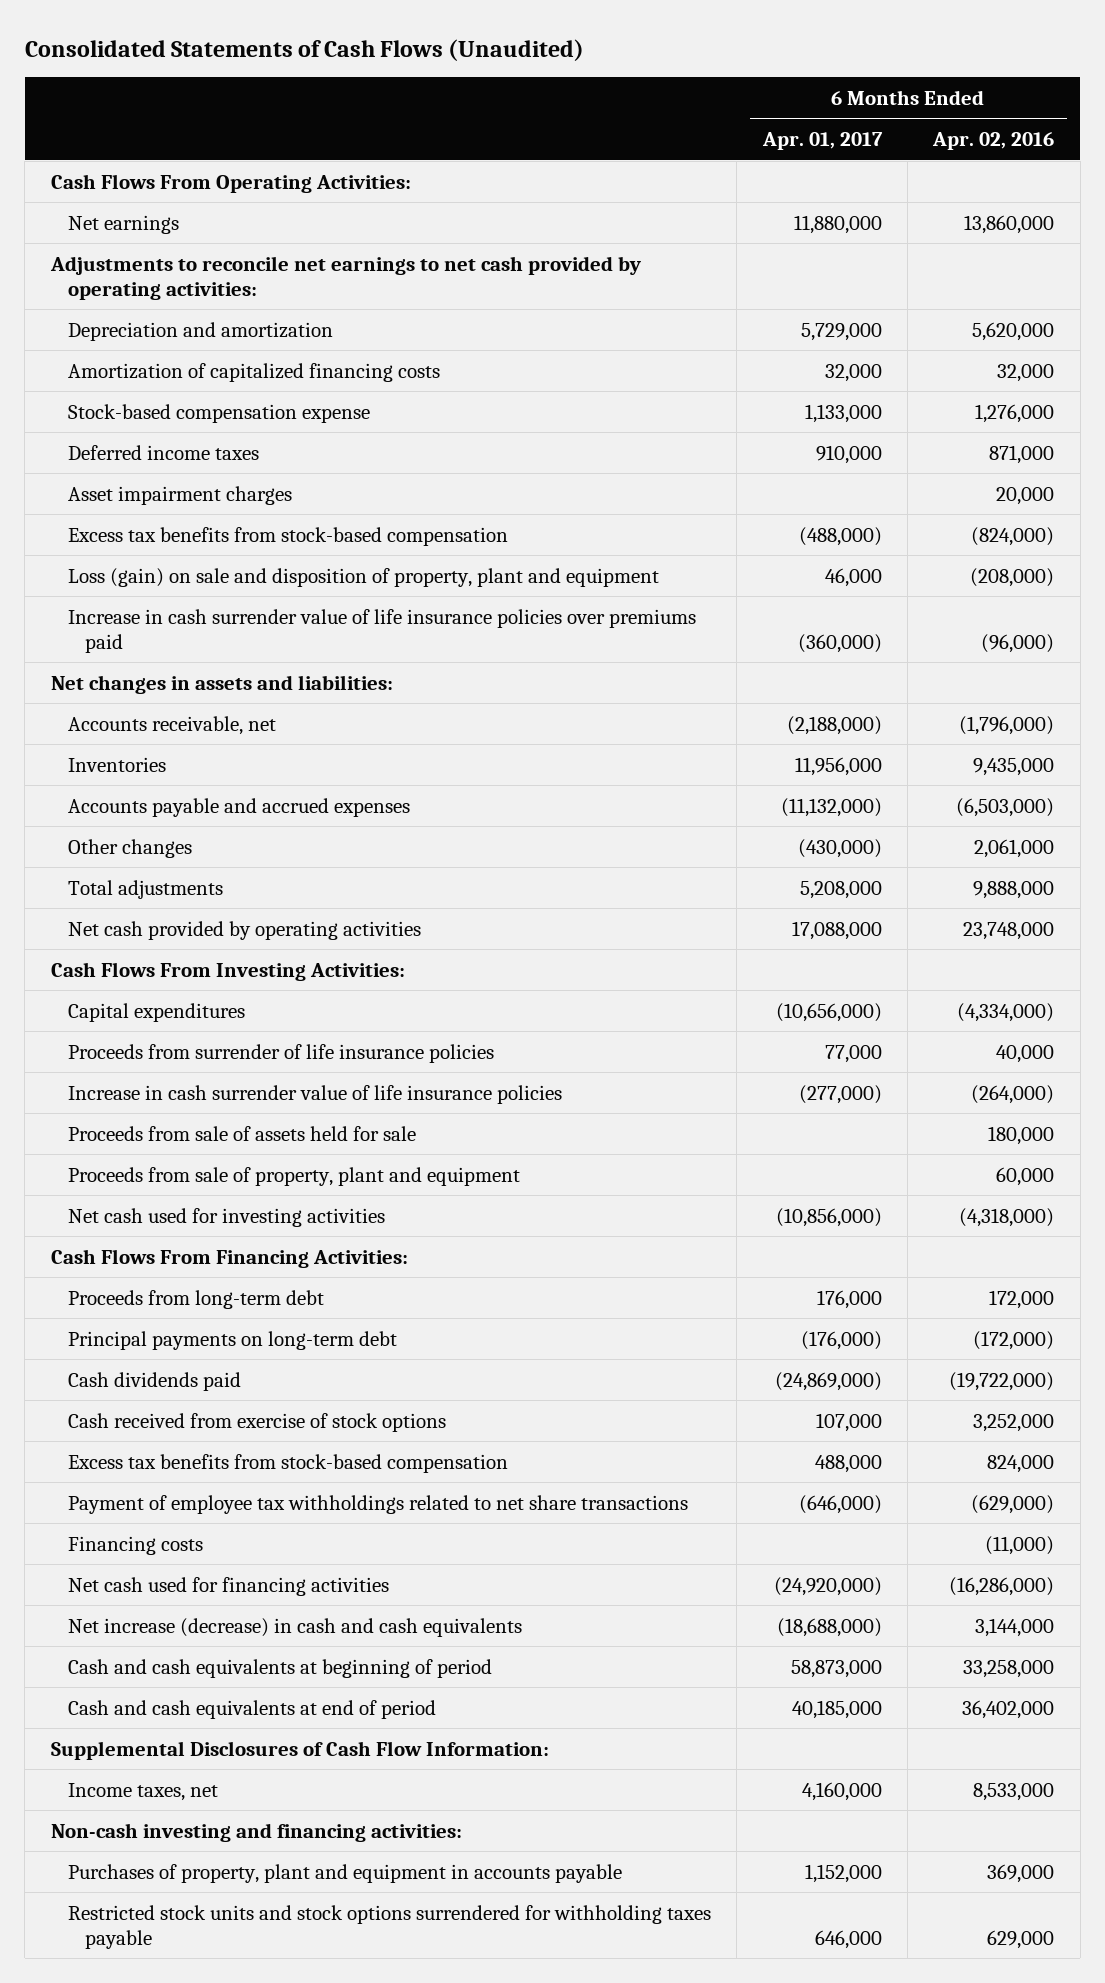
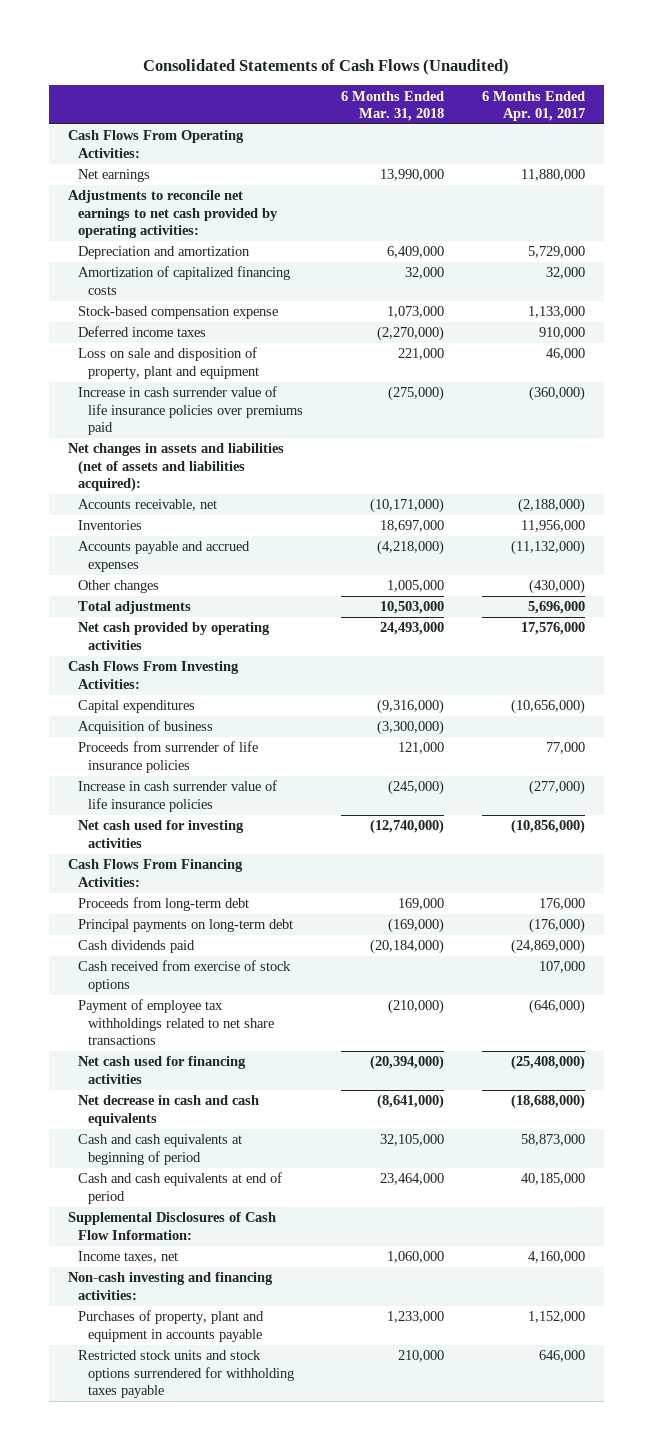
- | 6 Months Ended Apr. 01, 2017 | 6 Months Ended Apr. 02, 2016
+ | 6 Months Ended Mar. 31, 2018 | 6 Months Ended Apr. 01, 2017
- Asset impairment charges | | 20,000
- Excess tax benefits from stock-based compensation | (488,000) | (824,000)
- Loss (gain) on sale and disposition of property, plant and equipment | 46,000 | (208,000)
+ Loss on sale and disposition of property, plant and equipment | 221,000 | 46,000
- Net changes in assets and liabilities:
+ Net changes in assets and liabilities (net of assets and liabilities acquired):
- Total adjustments | 5,208,000 | 9,888,000
- Net cash provided by operating activities | 17,088,000 | 23,748,000
+ Total adjustments | 10,503,000 | 5,696,000
+ Net cash provided by operating activities | 24,493,000 | 17,576,000
+ Acquisition of business | (3,300,000) |
- Proceeds from sale of assets held for sale | | 180,000
- Proceeds from sale of property, plant and equipment | | 60,000
- Excess tax benefits from stock-based compensation | 488,000 | 824,000
- Financing costs | | (11,000)
- Net cash used for financing activities | (24,920,000) | (16,286,000)
- Net increase (decrease) in cash and cash equivalents | (18,688,000) | 3,144,000
+ Net cash used for financing activities | (20,394,000) | (25,408,000)
+ Net decrease in cash and cash equivalents | (8,641,000) | (18,688,000)

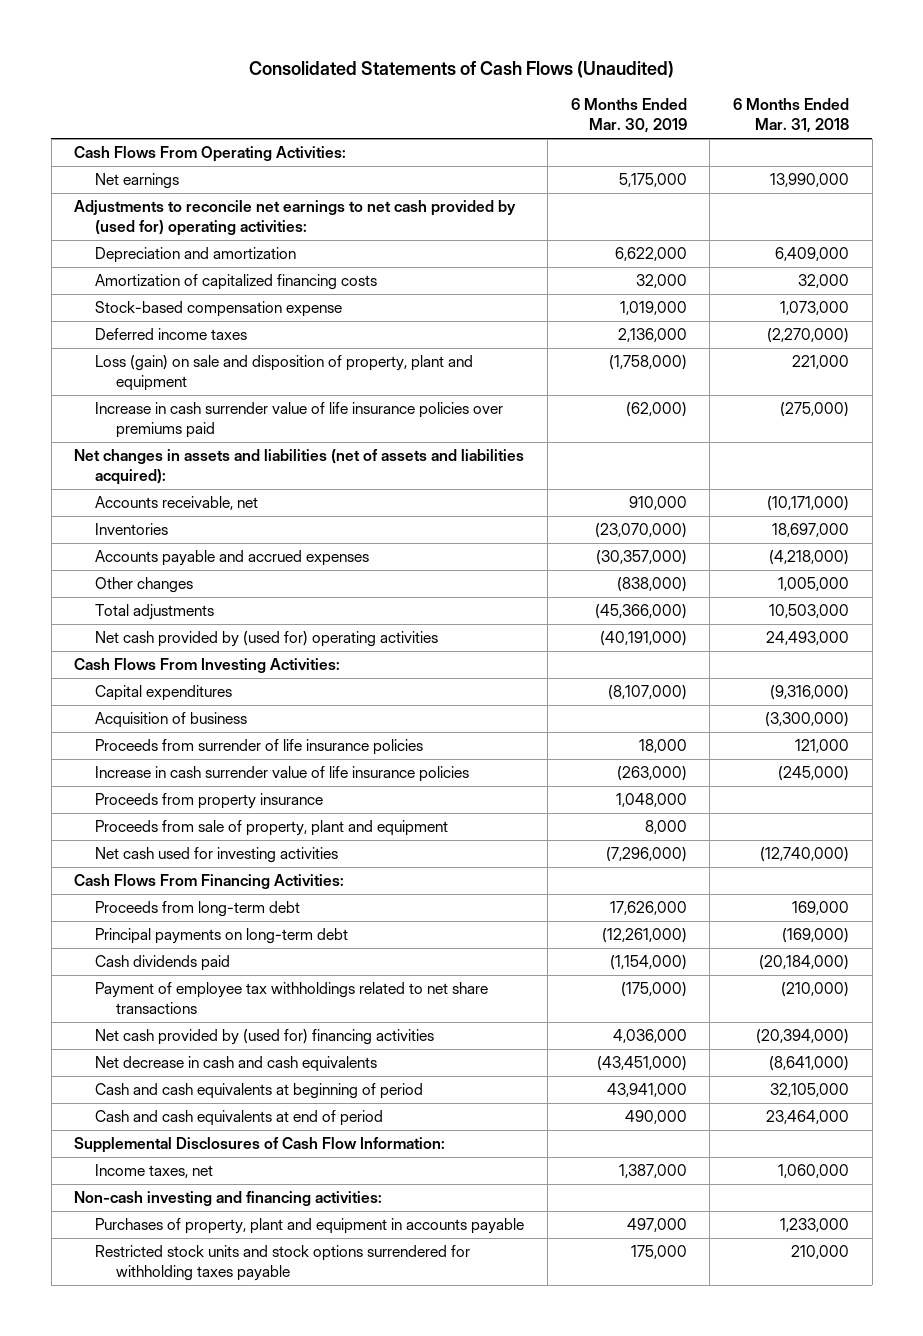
- | 6 Months Ended Mar. 31, 2018 | 6 Months Ended Apr. 01, 2017
+ | 6 Months Ended Mar. 30, 2019 | 6 Months Ended Mar. 31, 2018
- Adjustments to reconcile net earnings to net cash provided by operating activities:
+ Adjustments to reconcile net earnings to net cash provided by (used for) operating activities:
- Loss on sale and disposition of property, plant and equipment | 221,000 | 46,000
+ Loss (gain) on sale and disposition of property, plant and equipment | (1,758,000) | 221,000
- Net cash provided by operating activities | 24,493,000 | 17,576,000
+ Net cash provided by (used for) operating activities | (40,191,000) | 24,493,000
+ Proceeds from property insurance | 1,048,000 |
+ Proceeds from sale of property, plant and equipment | 8,000 |
- Cash received from exercise of stock options | | 107,000
- Net cash used for financing activities | (20,394,000) | (25,408,000)
+ Net cash provided by (used for) financing activities | 4,036,000 | (20,394,000)

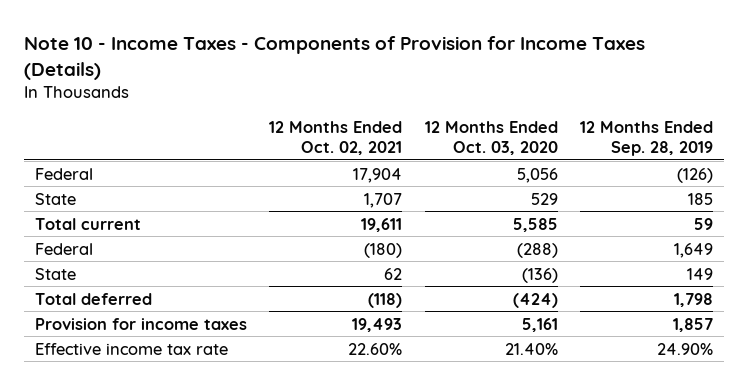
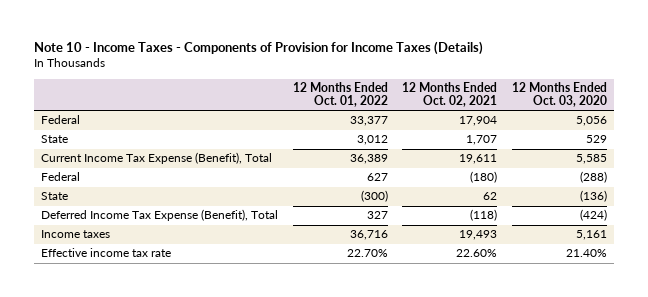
- | 12 Months Ended Oct. 02, 2021 | 12 Months Ended Oct. 03, 2020 | 12 Months Ended Sep. 28, 2019
+ | 12 Months Ended Oct. 01, 2022 | 12 Months Ended Oct. 02, 2021 | 12 Months Ended Oct. 03, 2020
- Total current | 19,611 | 5,585 | 59
+ Current Income Tax Expense (Benefit), Total | 36,389 | 19,611 | 5,585
- Total deferred | (118) | (424) | 1,798
- Provision for income taxes | 19,493 | 5,161 | 1,857
+ Deferred Income Tax Expense (Benefit), Total | 327 | (118) | (424)
+ Income taxes | 36,716 | 19,493 | 5,161

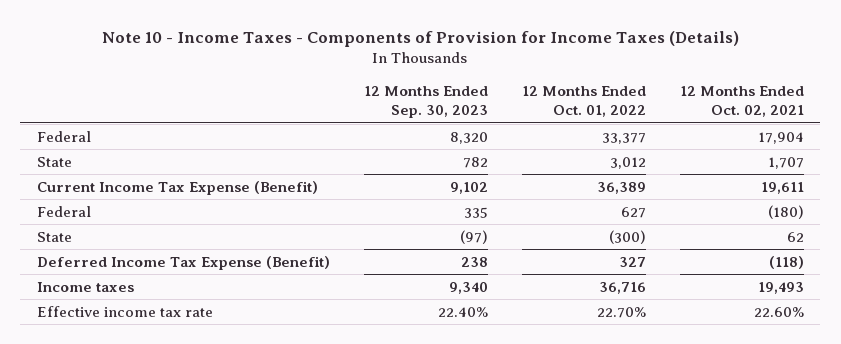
- | 12 Months Ended Oct. 01, 2022 | 12 Months Ended Oct. 02, 2021 | 12 Months Ended Oct. 03, 2020
+ | 12 Months Ended Sep. 30, 2023 | 12 Months Ended Oct. 01, 2022 | 12 Months Ended Oct. 02, 2021
- Current Income Tax Expense (Benefit), Total | 36,389 | 19,611 | 5,585
+ Current Income Tax Expense (Benefit) | 9,102 | 36,389 | 19,611
- Deferred Income Tax Expense (Benefit), Total | 327 | (118) | (424)
+ Deferred Income Tax Expense (Benefit) | 238 | 327 | (118)

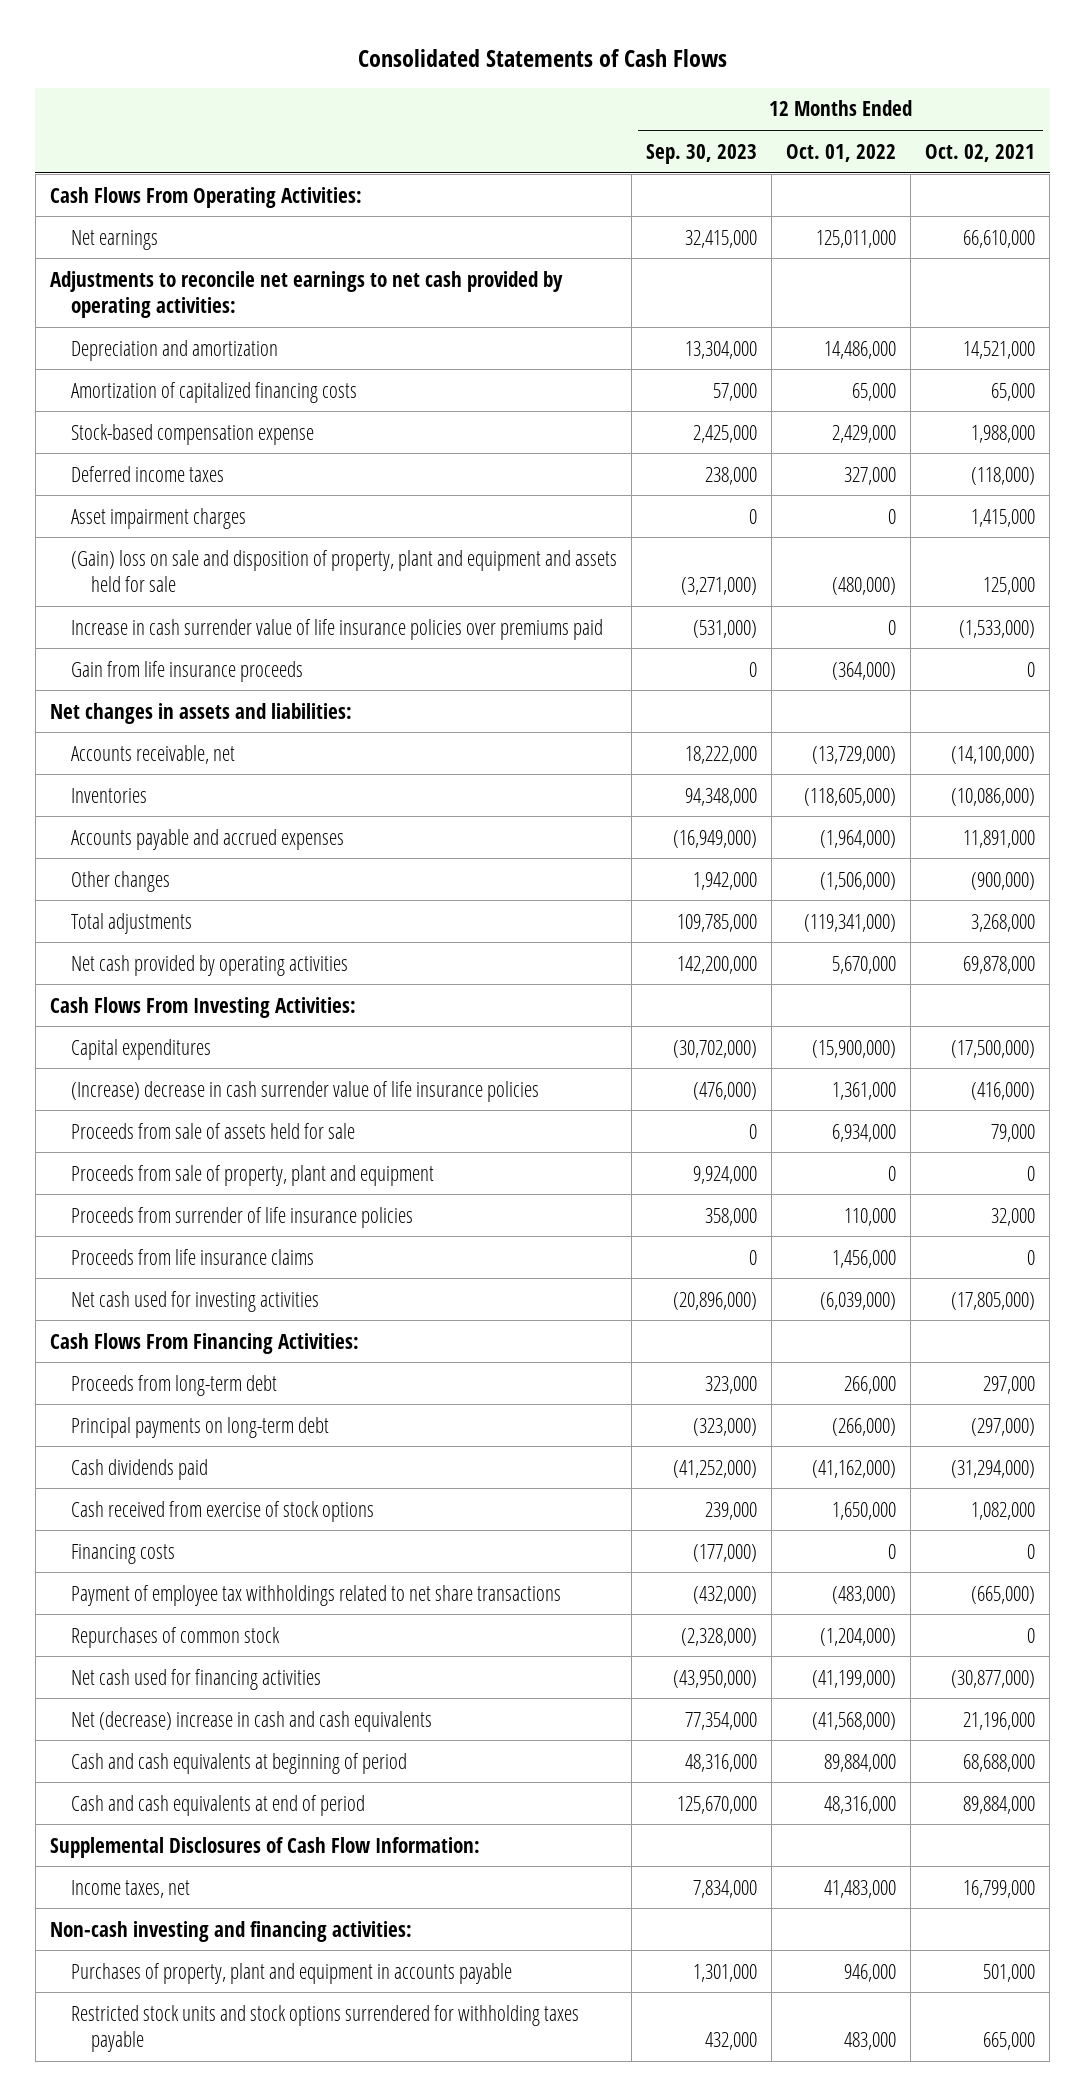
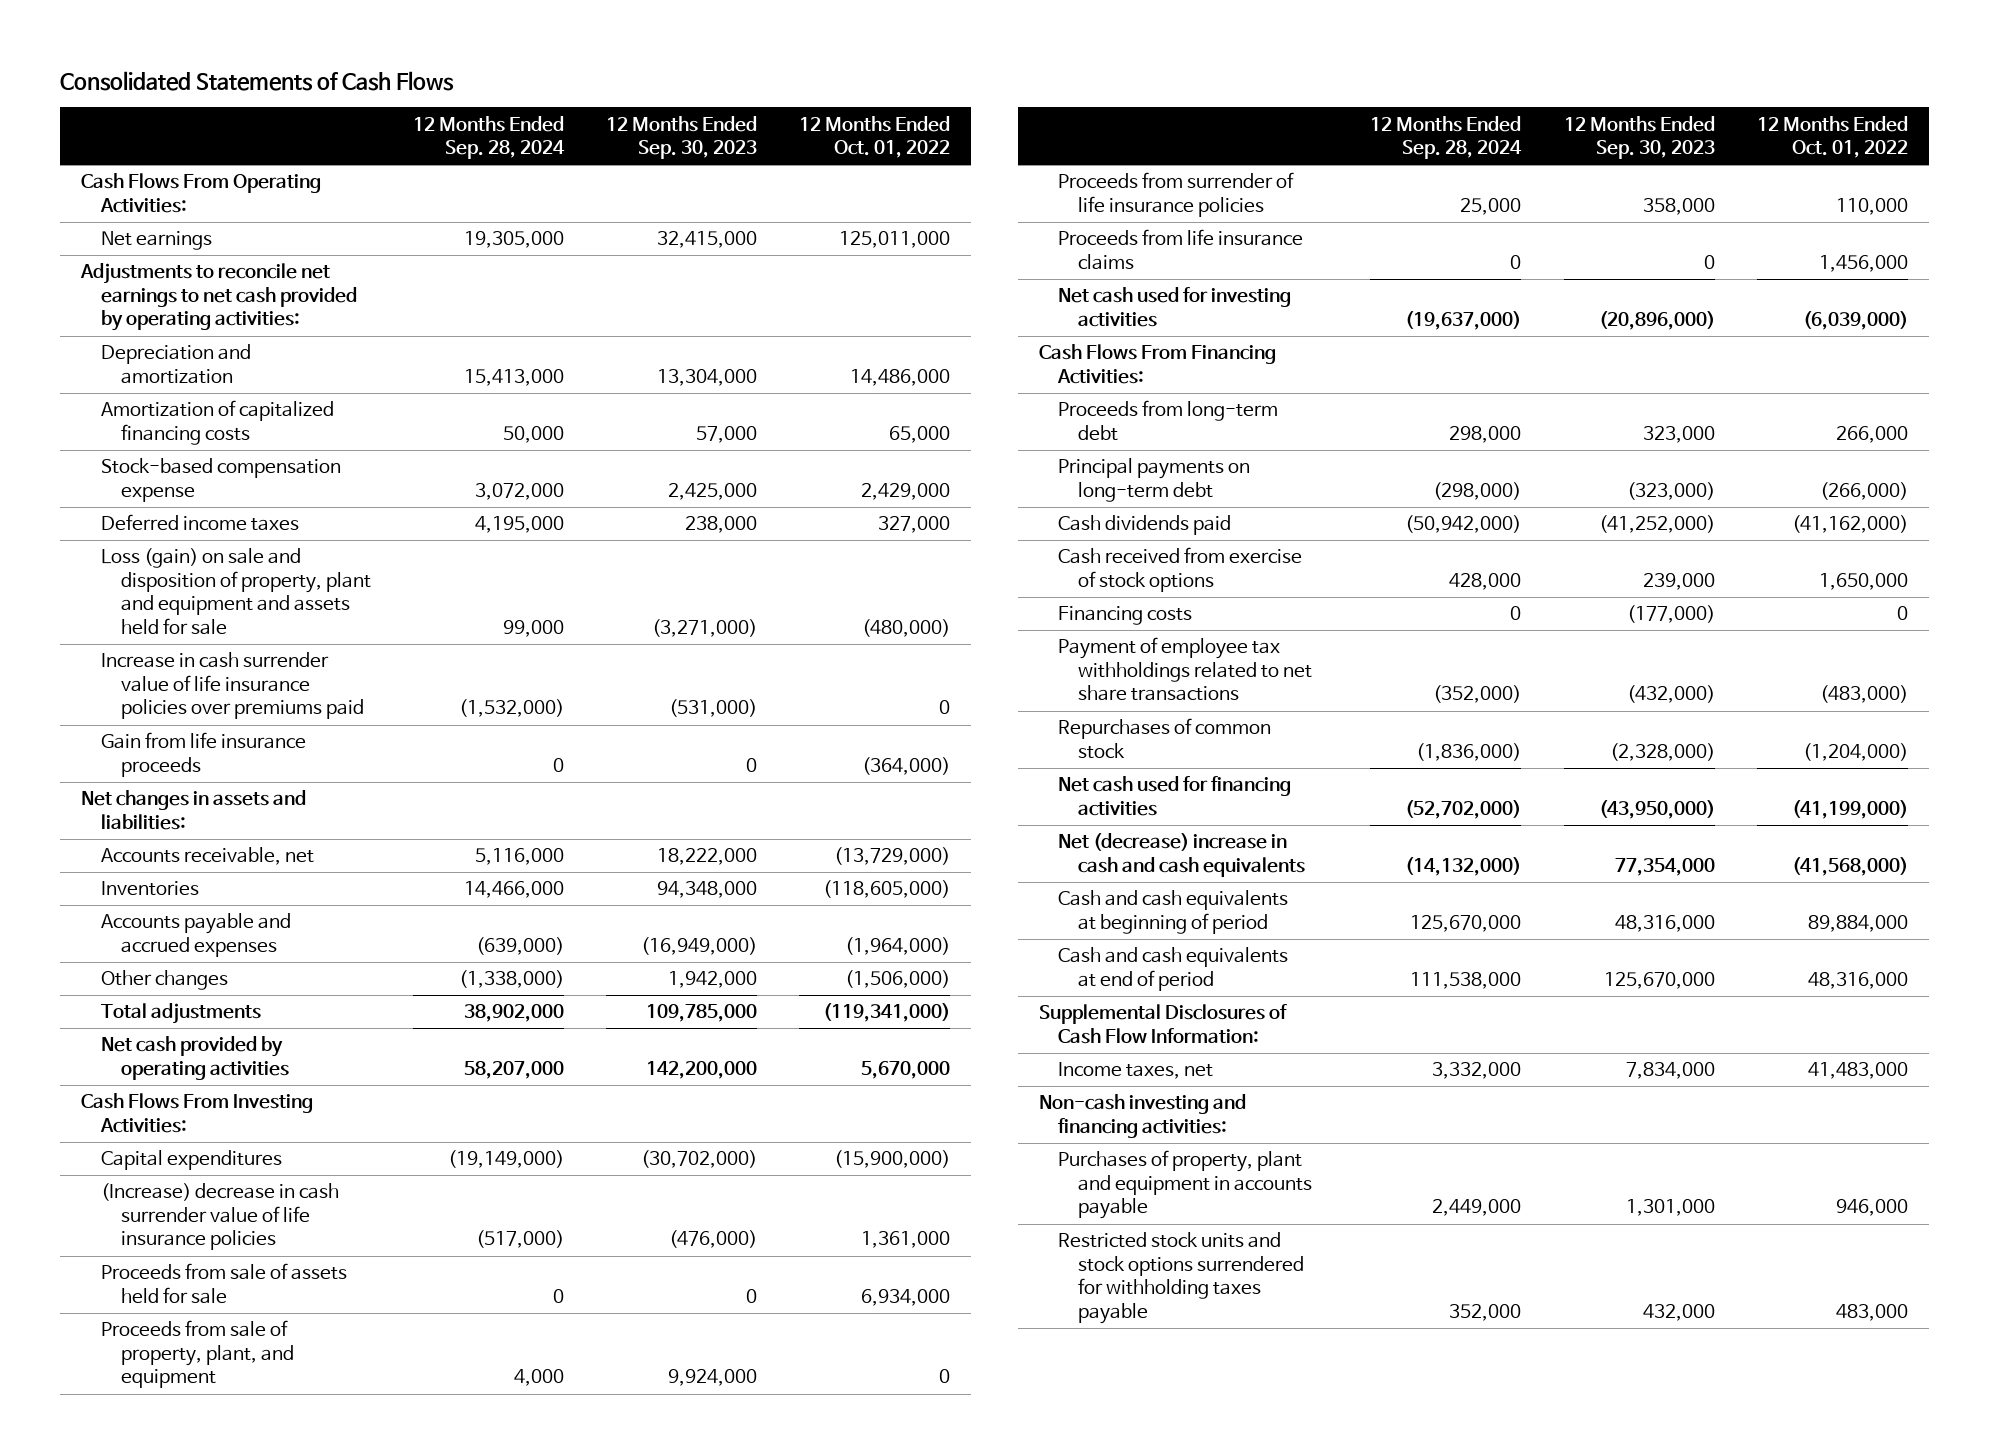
- | 12 Months Ended Sep. 30, 2023 | 12 Months Ended Oct. 01, 2022 | 12 Months Ended Oct. 02, 2021
+ | 12 Months Ended Sep. 28, 2024 | 12 Months Ended Sep. 30, 2023 | 12 Months Ended Oct. 01, 2022
- Asset impairment charges | 0 | 0 | 1,415,000
- (Gain) loss on sale and disposition of property, plant and equipment and assets held for sale | (3,271,000) | (480,000) | 125,000
+ Loss (gain) on sale and disposition of property, plant and equipment and assets held for sale | 99,000 | (3,271,000) | (480,000)
- Proceeds from sale of property, plant and equipment | 9,924,000 | 0 | 0
+ Proceeds from sale of property, plant, and equipment | 4,000 | 9,924,000 | 0

